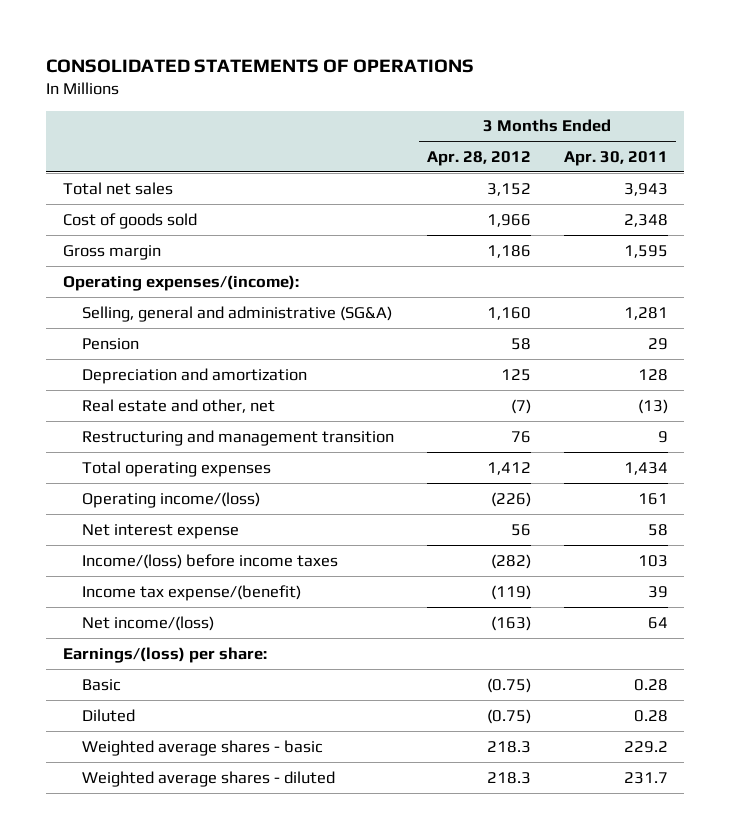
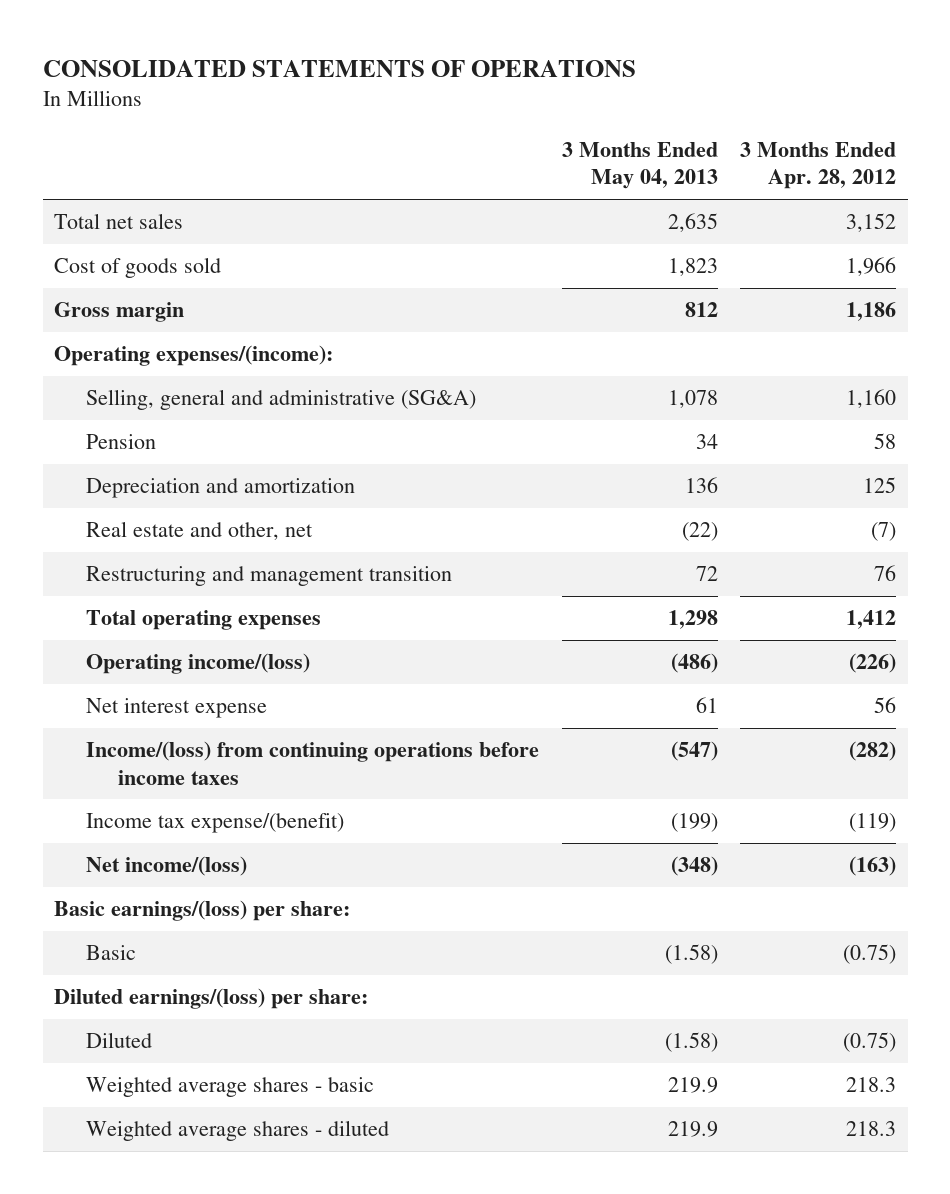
- | 3 Months Ended Apr. 28, 2012 | 3 Months Ended Apr. 30, 2011
+ | 3 Months Ended May 04, 2013 | 3 Months Ended Apr. 28, 2012
- Income/(loss) before income taxes | (282) | 103
+ Income/(loss) from continuing operations before income taxes | (547) | (282)
- Earnings/(loss) per share:
+ Basic earnings/(loss) per share:
+ Diluted earnings/(loss) per share:

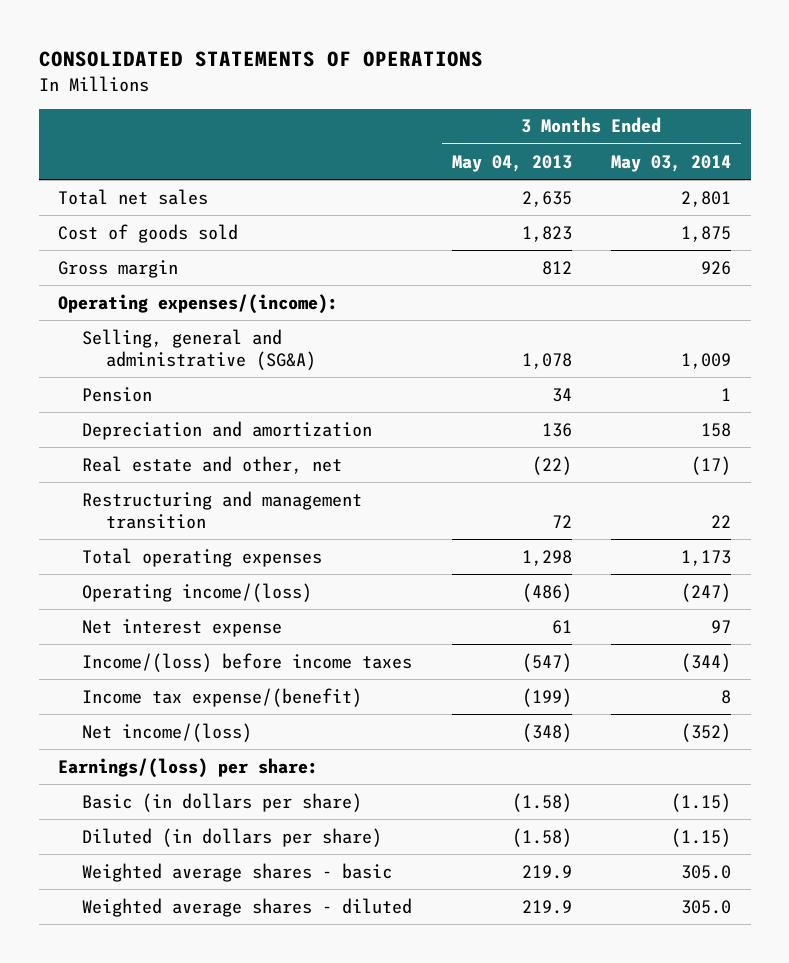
- | 3 Months Ended May 04, 2013 | 3 Months Ended Apr. 28, 2012
+ | 3 Months Ended May 04, 2013 | 3 Months Ended May 03, 2014
- Income/(loss) from continuing operations before income taxes | (547) | (282)
+ Income/(loss) before income taxes | (547) | (344)
- Basic earnings/(loss) per share:
- Basic | (1.58) | (0.75)
- Diluted earnings/(loss) per share:
- Diluted | (1.58) | (0.75)
+ Earnings/(loss) per share:
+ Basic (in dollars per share) | (1.58) | (1.15)
+ Diluted (in dollars per share) | (1.58) | (1.15)

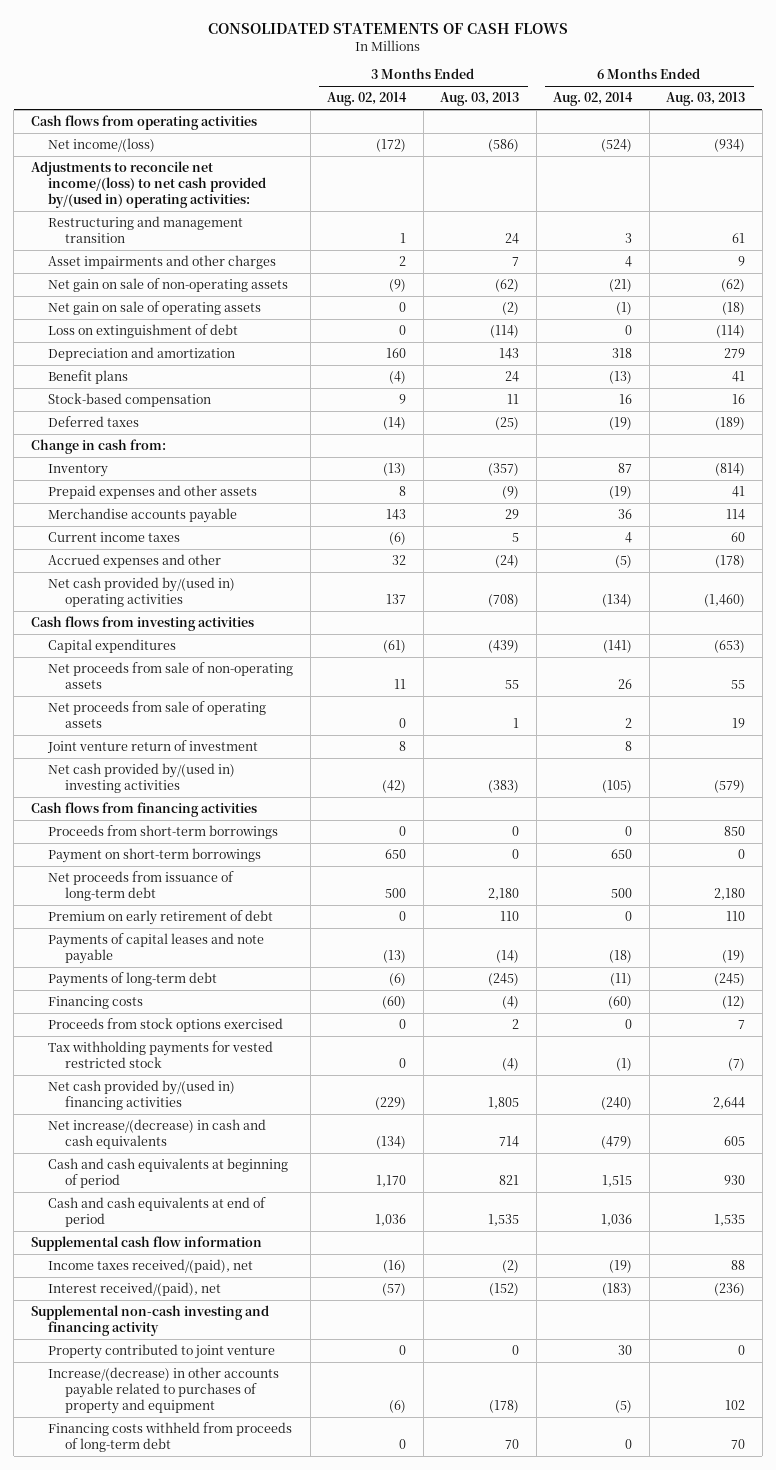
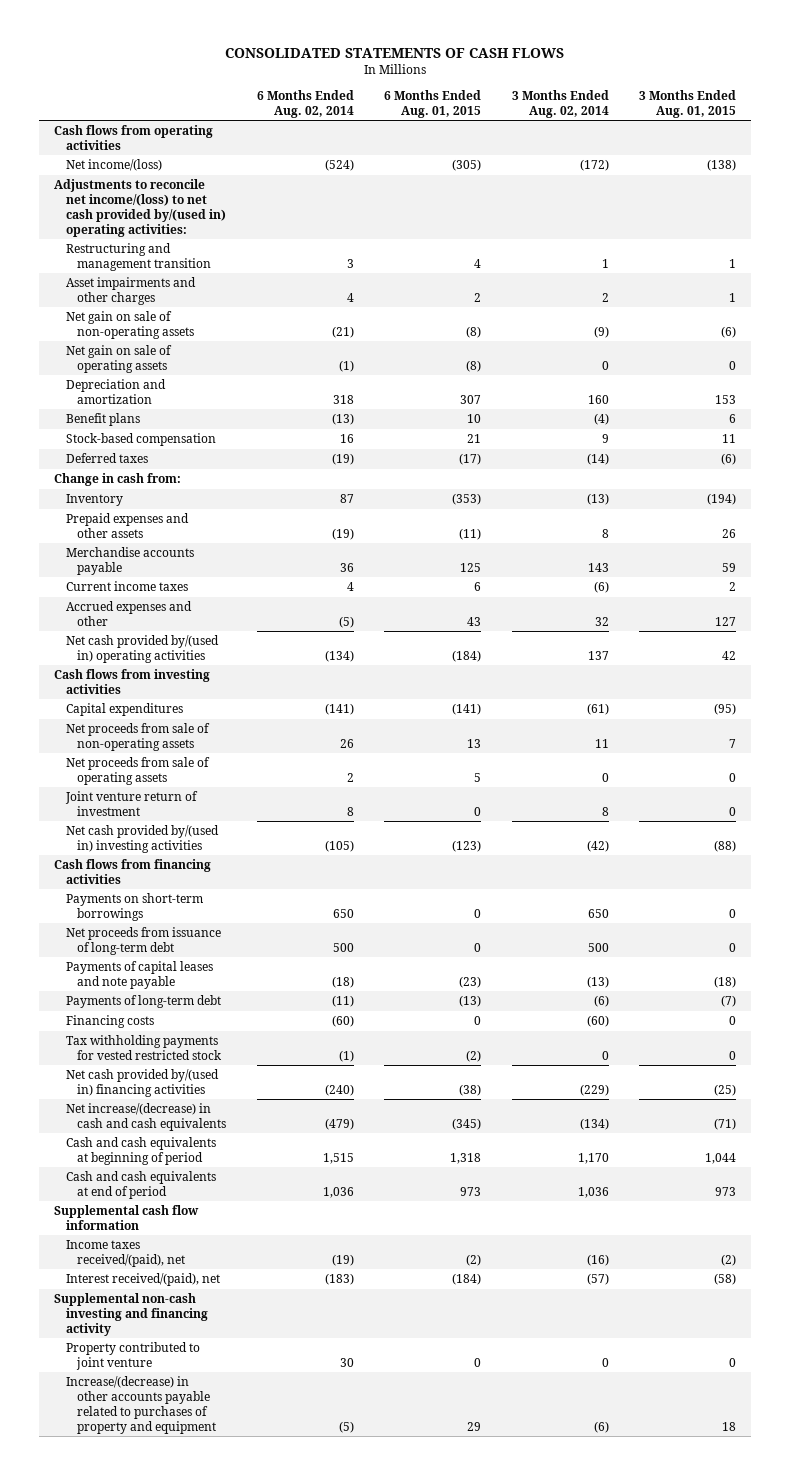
- | 3 Months Ended Aug. 02, 2014 | 3 Months Ended Aug. 03, 2013 | 6 Months Ended Aug. 02, 2014 | 6 Months Ended Aug. 03, 2013
+ | 6 Months Ended Aug. 02, 2014 | 6 Months Ended Aug. 01, 2015 | 3 Months Ended Aug. 02, 2014 | 3 Months Ended Aug. 01, 2015
- Loss on extinguishment of debt | 0 | (114) | 0 | (114)
- Proceeds from short-term borrowings | 0 | 0 | 0 | 850
- Payment on short-term borrowings | 650 | 0 | 650 | 0
+ Payments on short-term borrowings | 650 | 0 | 650 | 0
- Premium on early retirement of debt | 0 | 110 | 0 | 110
- Proceeds from stock options exercised | 0 | 2 | 0 | 7
- Financing costs withheld from proceeds of long-term debt | 0 | 70 | 0 | 70

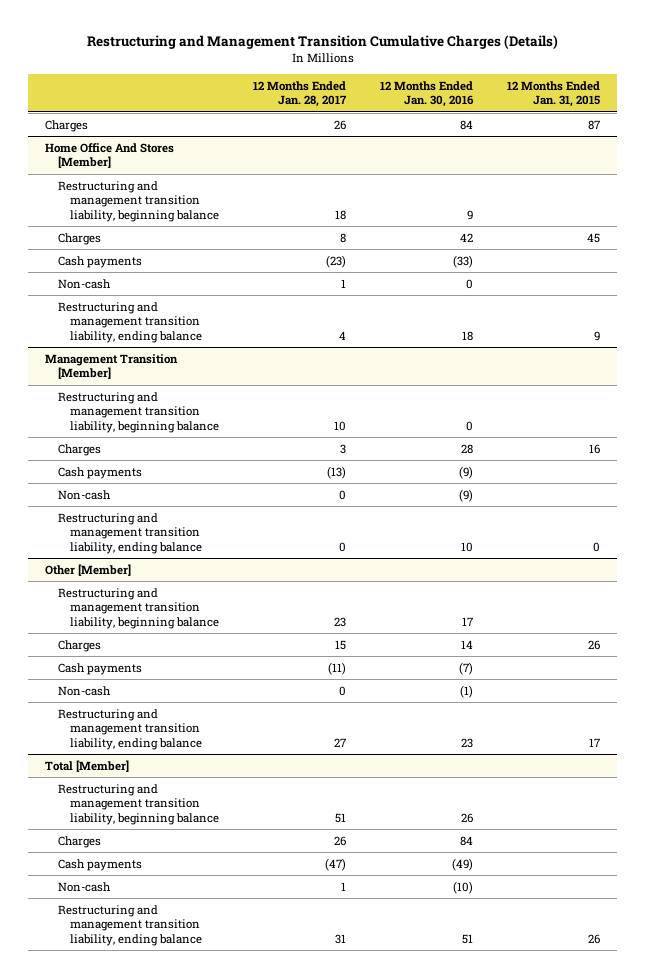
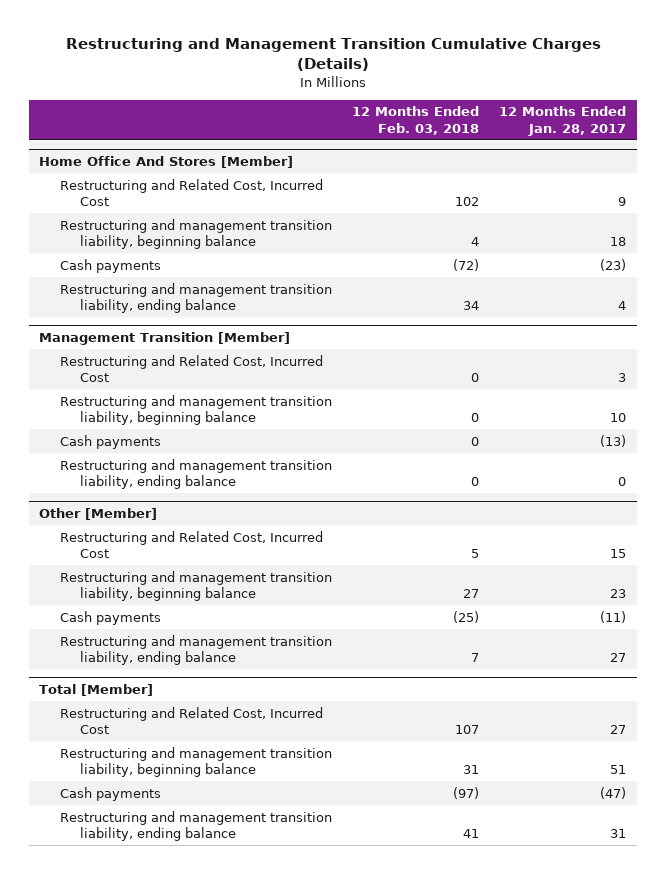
- | 12 Months Ended Jan. 28, 2017 | 12 Months Ended Jan. 30, 2016 | 12 Months Ended Jan. 31, 2015
+ | 12 Months Ended Feb. 03, 2018 | 12 Months Ended Jan. 28, 2017
- Charges | 26 | 84 | 87
@ Home Office And Stores [Member]
+ Restructuring and Related Cost, Incurred Cost | 102 | 9
- Charges | 8 | 42 | 45
- Non-cash | 1 | 0 |
@ Management Transition [Member]
+ Restructuring and Related Cost, Incurred Cost | 0 | 3
- Charges | 3 | 28 | 16
- Non-cash | 0 | (9) |
@ Other [Member]
+ Restructuring and Related Cost, Incurred Cost | 5 | 15
- Charges | 15 | 14 | 26
- Non-cash | 0 | (1) |
@ Total [Member]
+ Restructuring and Related Cost, Incurred Cost | 107 | 27
- Charges | 26 | 84 |
- Non-cash | 1 | (10) |

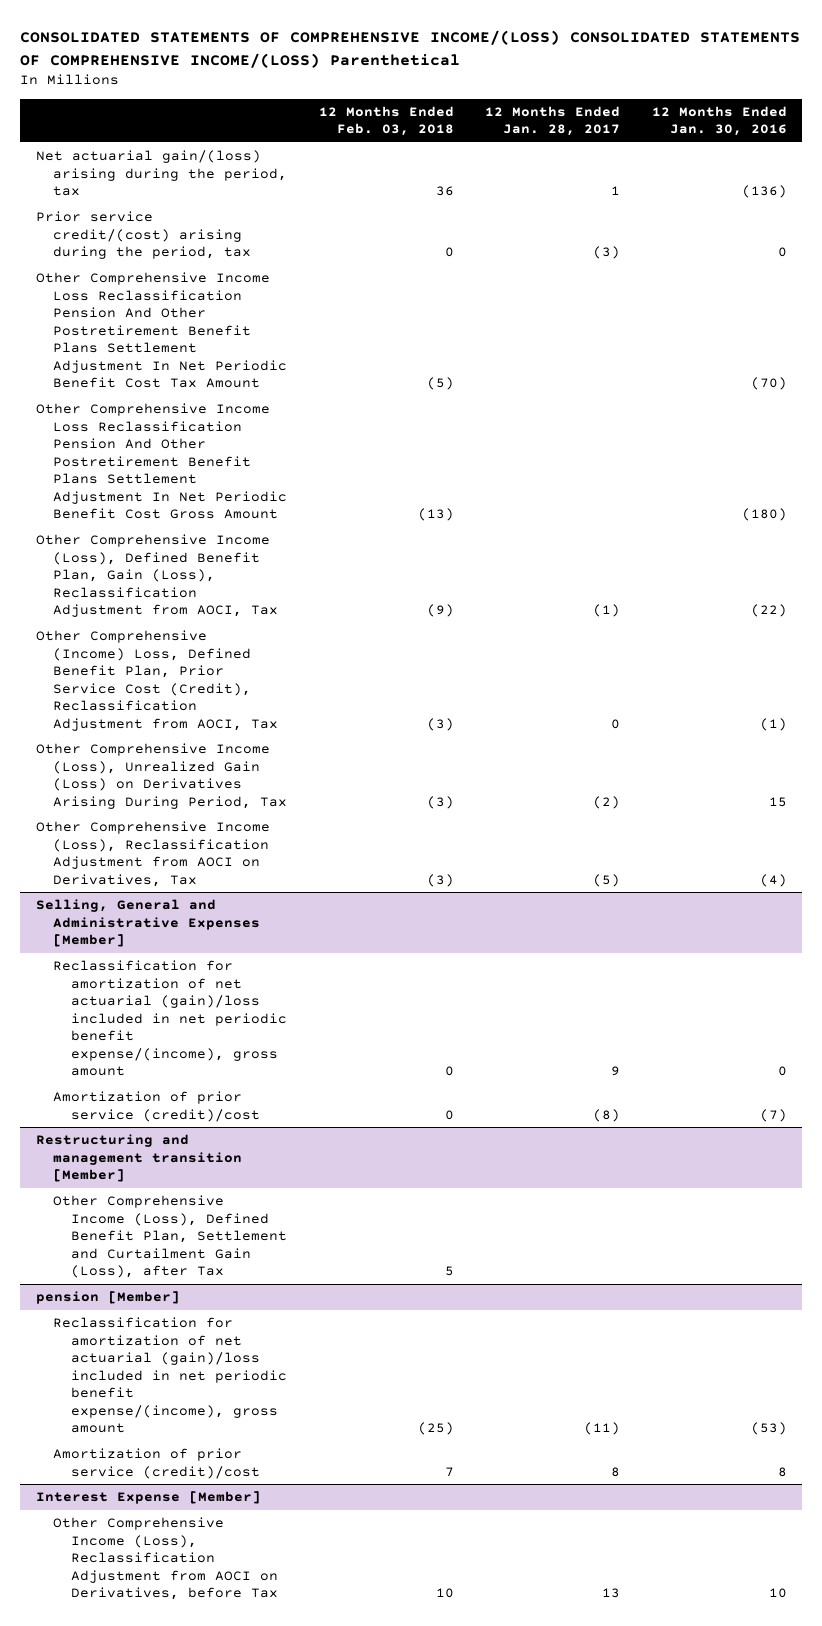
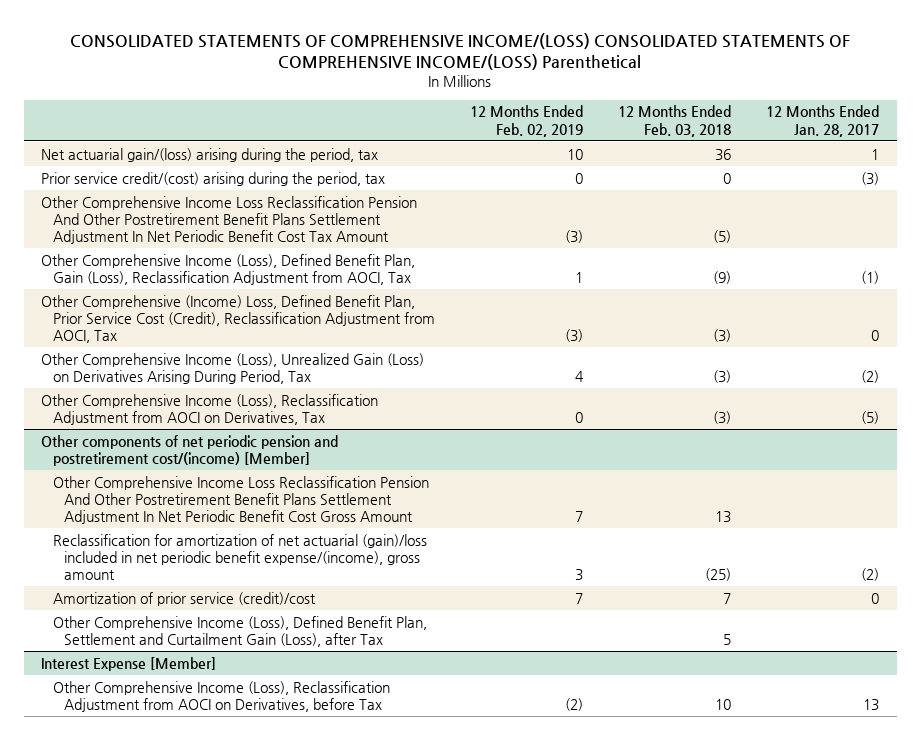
- | 12 Months Ended Feb. 03, 2018 | 12 Months Ended Jan. 28, 2017 | 12 Months Ended Jan. 30, 2016
+ | 12 Months Ended Feb. 02, 2019 | 12 Months Ended Feb. 03, 2018 | 12 Months Ended Jan. 28, 2017
- Other Comprehensive Income Loss Reclassification Pension And Other Postretirement Benefit Plans Settlement Adjustment In Net Periodic Benefit Cost Gross Amount | (13) | | (180)
- Selling, General and Administrative Expenses [Member]
- Reclassification for amortization of net actuarial (gain)/loss included in net periodic benefit expense/(income), gross amount | 0 | 9 | 0
- Amortization of prior service (credit)/cost | 0 | (8) | (7)
- Restructuring and management transition [Member]
+ Other components of net periodic pension and postretirement cost/(income) [Member]
+ Other Comprehensive Income Loss Reclassification Pension And Other Postretirement Benefit Plans Settlement Adjustment In Net Periodic Benefit Cost Gross Amount | 7 | 13 |
+ Reclassification for amortization of net actuarial (gain)/loss included in net periodic benefit expense/(income), gross amount | 3 | (25) | (2)
+ Amortization of prior service (credit)/cost | 7 | 7 | 0
- pension [Member]
- Reclassification for amortization of net actuarial (gain)/loss included in net periodic benefit expense/(income), gross amount | (25) | (11) | (53)
- Amortization of prior service (credit)/cost | 7 | 8 | 8

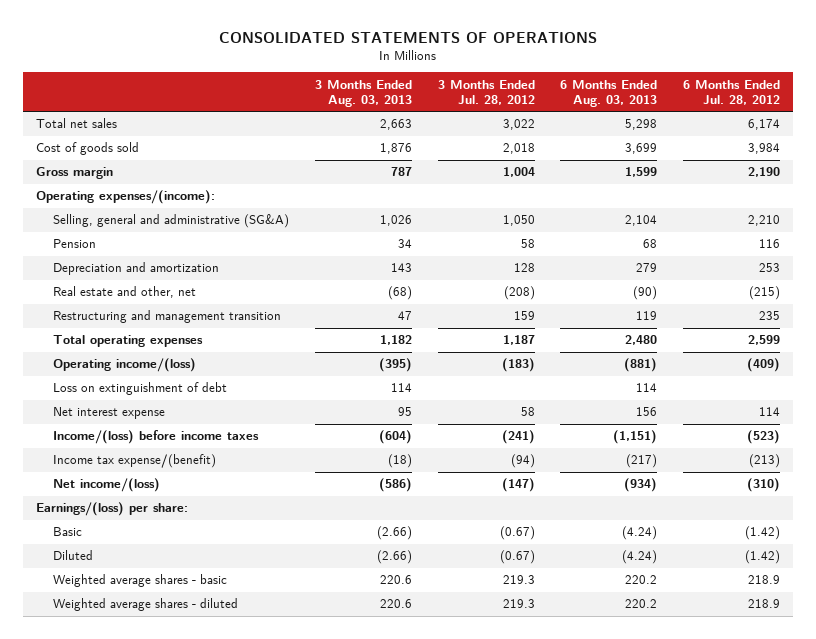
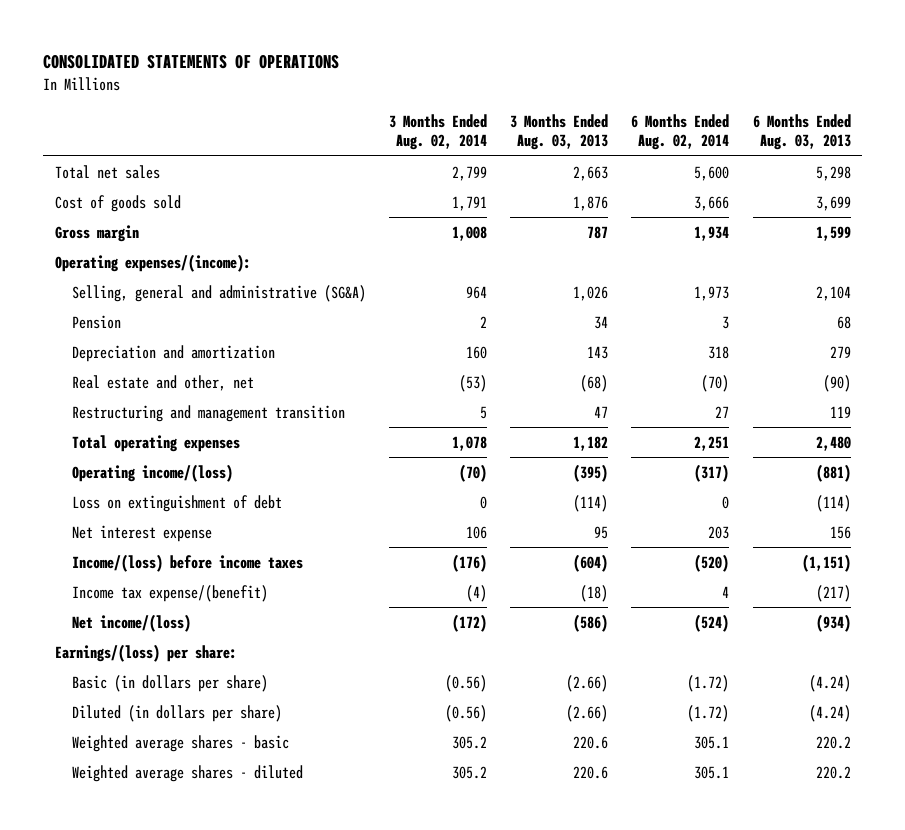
- | 3 Months Ended Aug. 03, 2013 | 3 Months Ended Jul. 28, 2012 | 6 Months Ended Aug. 03, 2013 | 6 Months Ended Jul. 28, 2012
+ | 3 Months Ended Aug. 02, 2014 | 3 Months Ended Aug. 03, 2013 | 6 Months Ended Aug. 02, 2014 | 6 Months Ended Aug. 03, 2013
- Loss on extinguishment of debt | 114 | | 114 |
+ Loss on extinguishment of debt | 0 | (114) | 0 | (114)
- Basic | (2.66) | (0.67) | (4.24) | (1.42)
- Diluted | (2.66) | (0.67) | (4.24) | (1.42)
+ Basic (in dollars per share) | (0.56) | (2.66) | (1.72) | (4.24)
+ Diluted (in dollars per share) | (0.56) | (2.66) | (1.72) | (4.24)

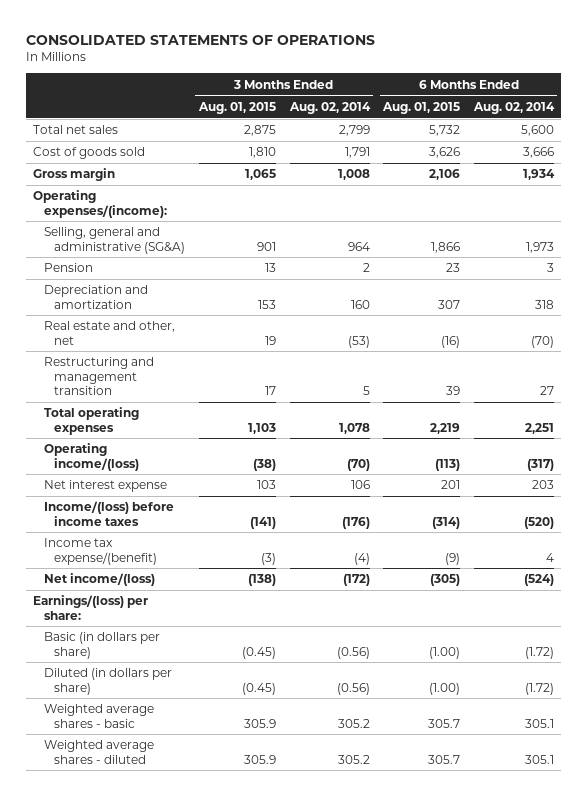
- | 3 Months Ended Aug. 02, 2014 | 3 Months Ended Aug. 03, 2013 | 6 Months Ended Aug. 02, 2014 | 6 Months Ended Aug. 03, 2013
+ | 3 Months Ended Aug. 01, 2015 | 3 Months Ended Aug. 02, 2014 | 6 Months Ended Aug. 01, 2015 | 6 Months Ended Aug. 02, 2014
- Loss on extinguishment of debt | 0 | (114) | 0 | (114)

